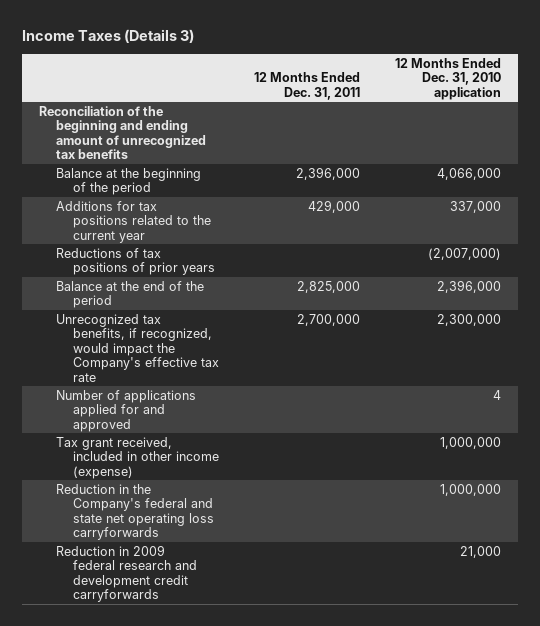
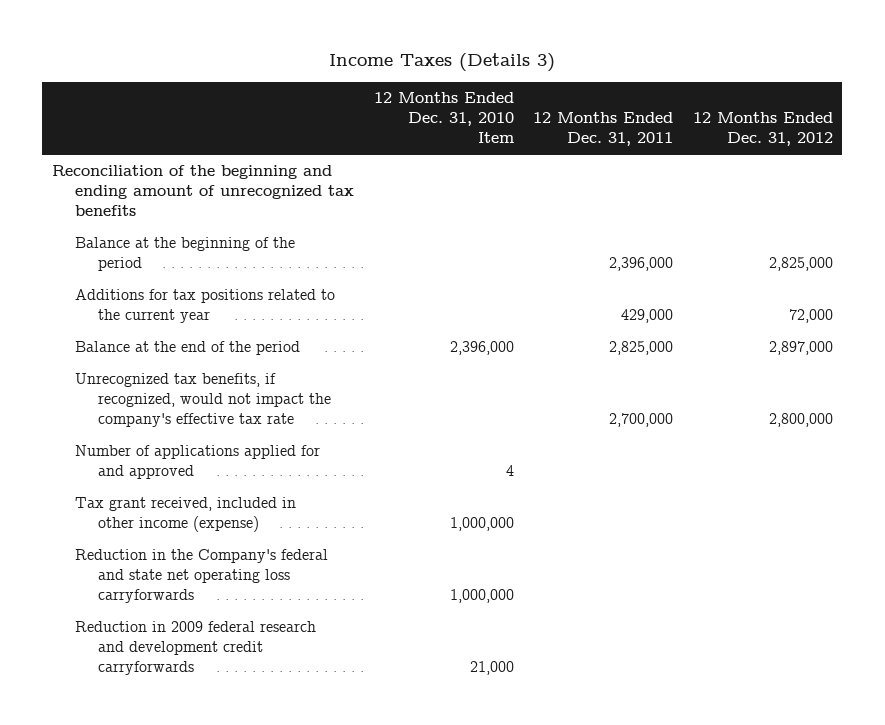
- | 12 Months Ended Dec. 31, 2011 | 12 Months Ended Dec. 31, 2010 application
+ | 12 Months Ended Dec. 31, 2010 Item | 12 Months Ended Dec. 31, 2011 | 12 Months Ended Dec. 31, 2012
- Reductions of tax positions of prior years | | (2,007,000)
- Unrecognized tax benefits, if recognized, would impact the Company's effective tax rate | 2,700,000 | 2,300,000
+ Unrecognized tax benefits, if recognized, would not impact the company's effective tax rate | | 2,700,000 | 2,800,000

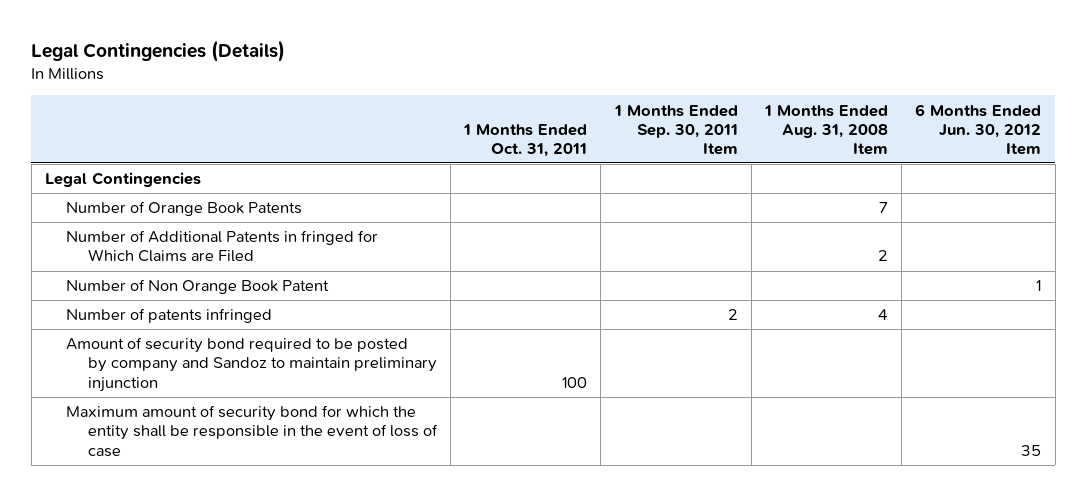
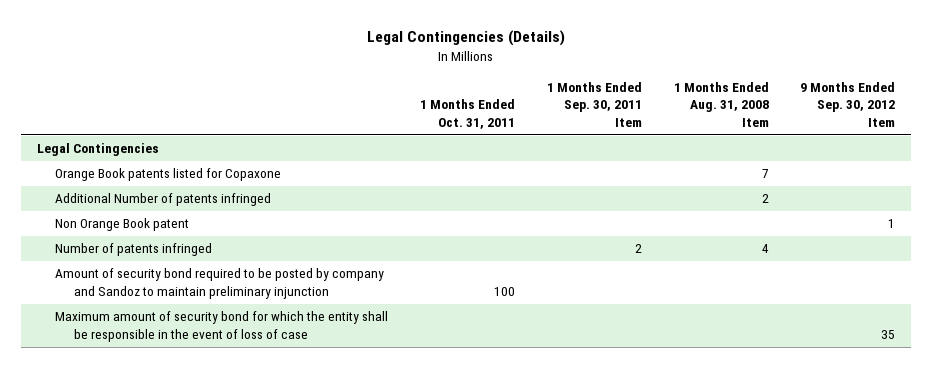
- | 1 Months Ended Oct. 31, 2011 | 1 Months Ended Sep. 30, 2011 Item | 1 Months Ended Aug. 31, 2008 Item | 6 Months Ended Jun. 30, 2012 Item
+ | 1 Months Ended Oct. 31, 2011 | 1 Months Ended Sep. 30, 2011 Item | 1 Months Ended Aug. 31, 2008 Item | 9 Months Ended Sep. 30, 2012 Item
- Number of Orange Book Patents | | | 7 |
- Number of Additional Patents in fringed for Which Claims are Filed | | | 2 |
- Number of Non Orange Book Patent | | | | 1
+ Orange Book patents listed for Copaxone | | | 7 |
+ Additional Number of patents infringed | | | 2 |
+ Non Orange Book patent | | | | 1

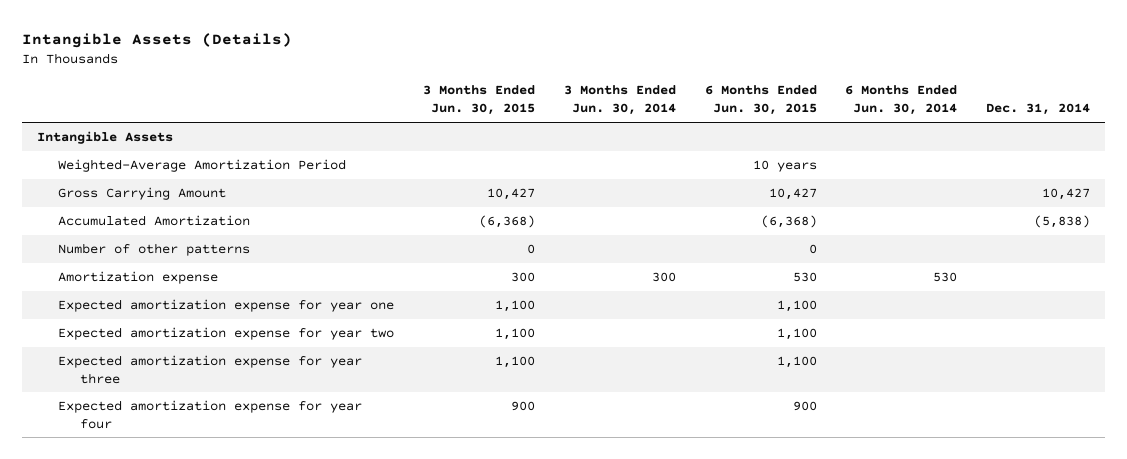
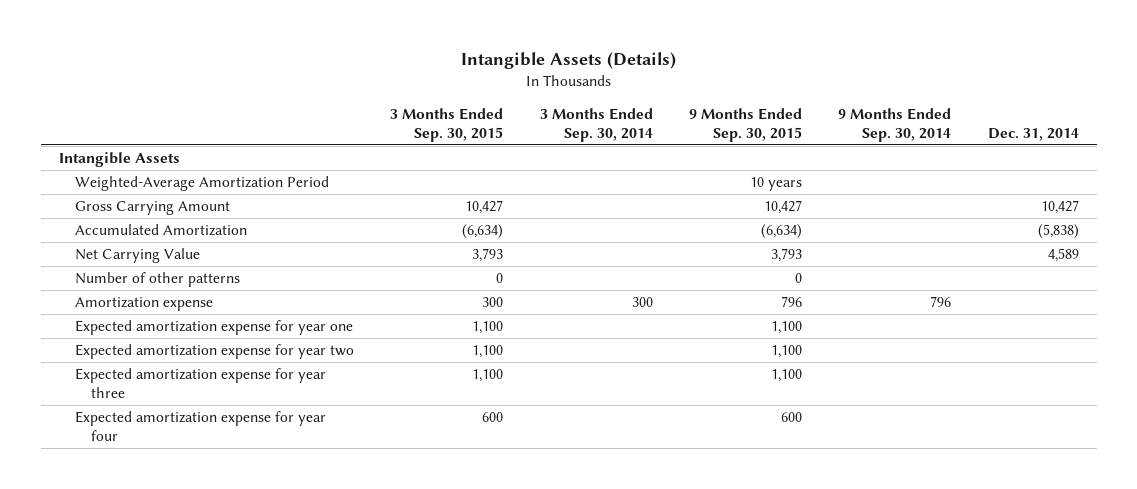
- | 3 Months Ended Jun. 30, 2015 | 3 Months Ended Jun. 30, 2014 | 6 Months Ended Jun. 30, 2015 | 6 Months Ended Jun. 30, 2014 | Dec. 31, 2014
+ | 3 Months Ended Sep. 30, 2015 | 3 Months Ended Sep. 30, 2014 | 9 Months Ended Sep. 30, 2015 | 9 Months Ended Sep. 30, 2014 | Dec. 31, 2014
+ Net Carrying Value | 3,793 | | 3,793 | | 4,589

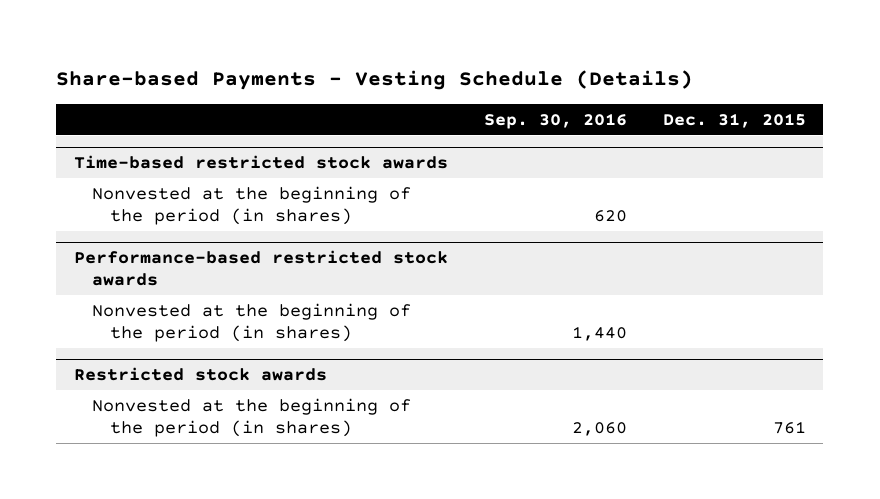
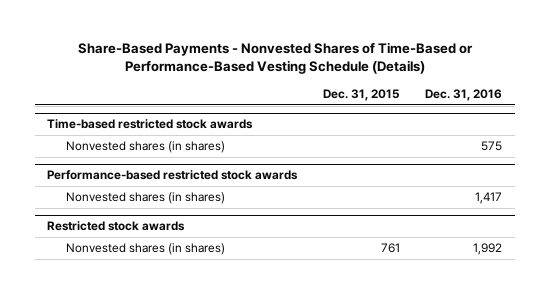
- Share-based Payments - Vesting Schedule (Details)
+ Share-Based Payments - Nonvested Shares of Time-Based or Performance-Based Vesting Schedule (Details)
- | Sep. 30, 2016 | Dec. 31, 2015
+ | Dec. 31, 2015 | Dec. 31, 2016
@ Time-based restricted stock awards
- Nonvested at the beginning of the period (in shares) | 620 |
+ Nonvested shares (in shares) | | 575
@ Performance-based restricted stock awards
- Nonvested at the beginning of the period (in shares) | 1,440 |
+ Nonvested shares (in shares) | | 1,417
@ Restricted stock awards
- Nonvested at the beginning of the period (in shares) | 2,060 | 761
+ Nonvested shares (in shares) | 761 | 1,992

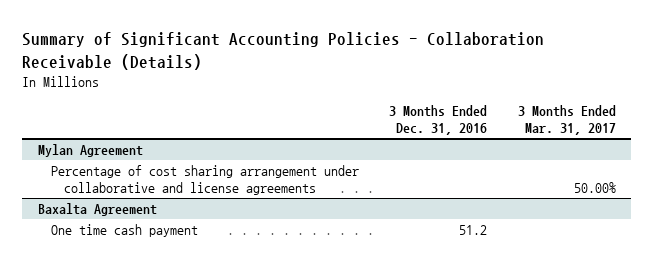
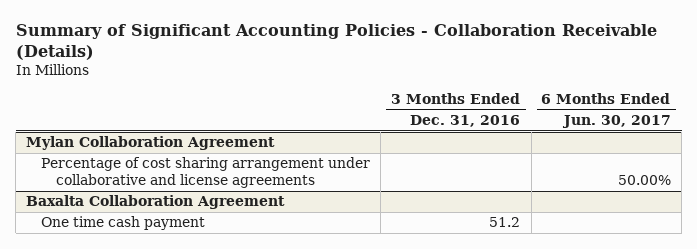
- | 3 Months Ended Dec. 31, 2016 | 3 Months Ended Mar. 31, 2017
+ | 3 Months Ended Dec. 31, 2016 | 6 Months Ended Jun. 30, 2017
- Mylan Agreement
+ Mylan Collaboration Agreement
- Baxalta Agreement
+ Baxalta Collaboration Agreement

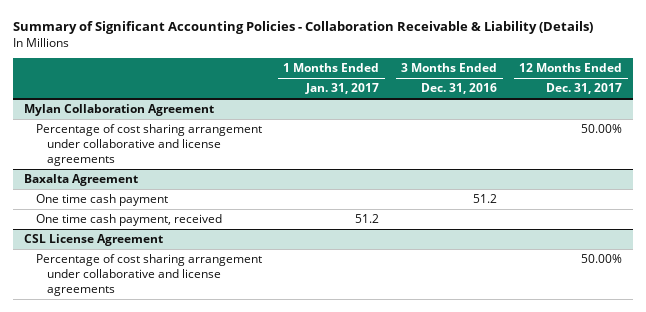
- Summary of Significant Accounting Policies - Collaboration Receivable (Details)
+ Summary of Significant Accounting Policies - Collaboration Receivable & Liability (Details)
- | 3 Months Ended Dec. 31, 2016 | 6 Months Ended Jun. 30, 2017
+ | 1 Months Ended Jan. 31, 2017 | 3 Months Ended Dec. 31, 2016 | 12 Months Ended Dec. 31, 2017
- Baxalta Collaboration Agreement
+ Baxalta Agreement
+ One time cash payment, received | 51.2 | |
+ CSL License Agreement
+ Percentage of cost sharing arrangement under collaborative and license agreements | | | 50.00%

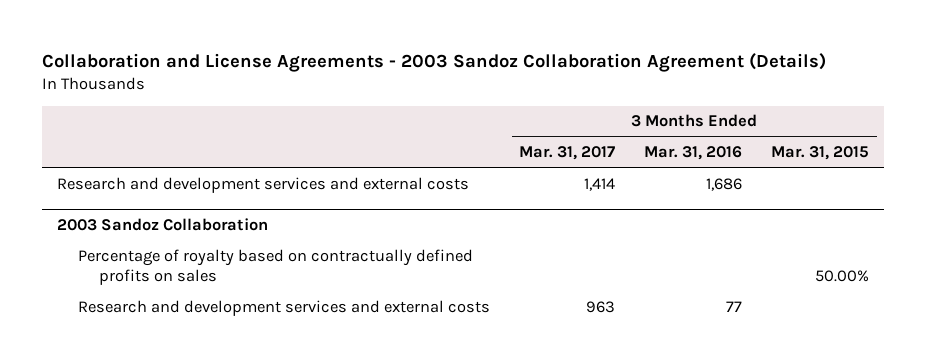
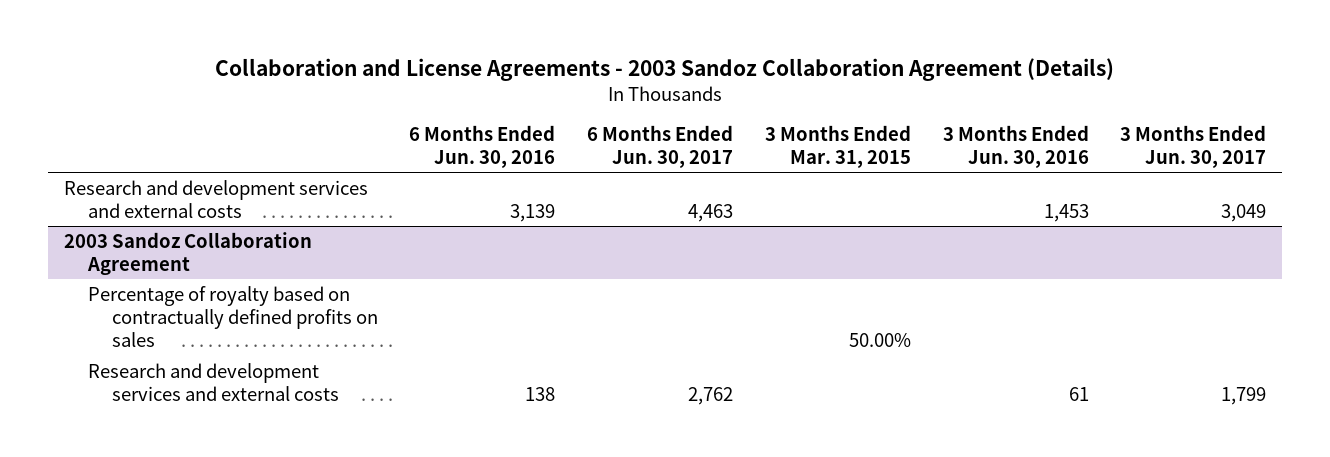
- | 3 Months Ended Mar. 31, 2017 | 3 Months Ended Mar. 31, 2016 | 3 Months Ended Mar. 31, 2015
+ | 6 Months Ended Jun. 30, 2016 | 6 Months Ended Jun. 30, 2017 | 3 Months Ended Mar. 31, 2015 | 3 Months Ended Jun. 30, 2016 | 3 Months Ended Jun. 30, 2017
- 2003 Sandoz Collaboration
+ 2003 Sandoz Collaboration Agreement

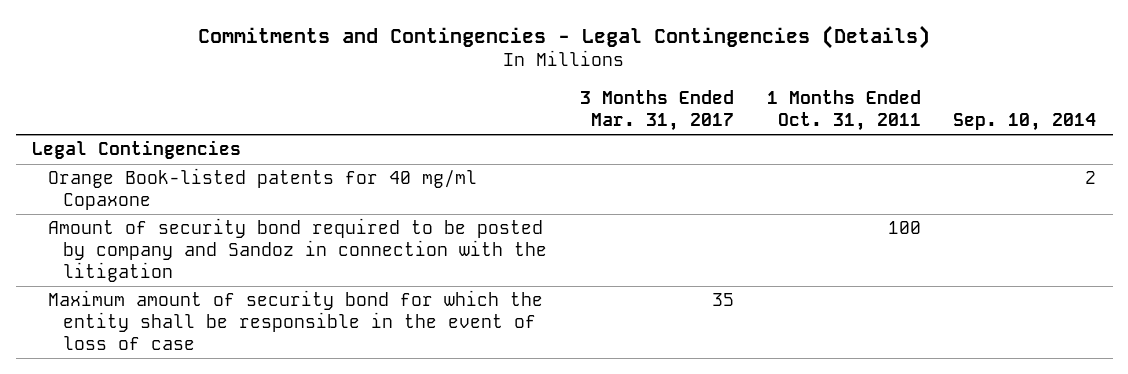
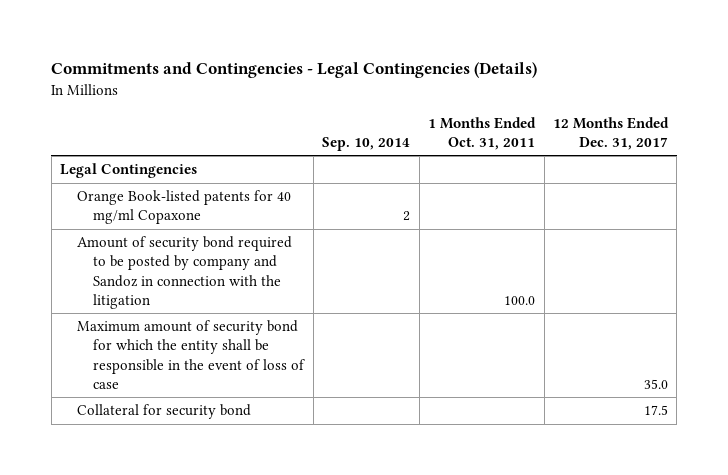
- | 3 Months Ended Mar. 31, 2017 | 1 Months Ended Oct. 31, 2011 | Sep. 10, 2014
+ | Sep. 10, 2014 | 1 Months Ended Oct. 31, 2011 | 12 Months Ended Dec. 31, 2017
- Amount of security bond required to be posted by company and Sandoz in connection with the litigation | | 100 |
+ Amount of security bond required to be posted by company and Sandoz in connection with the litigation | | 100.0 |
+ Collateral for security bond | | | 17.5

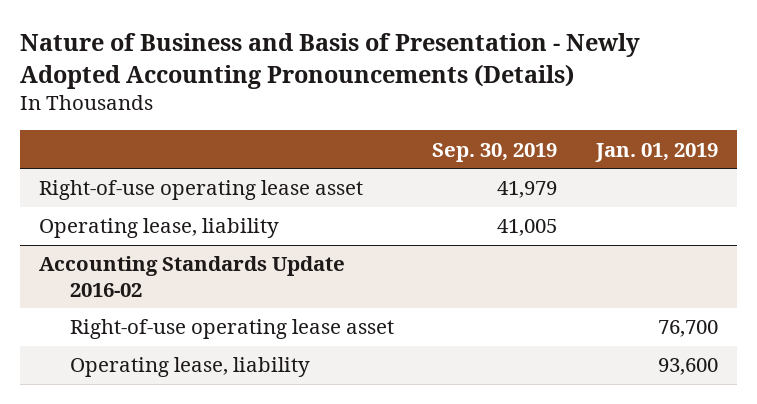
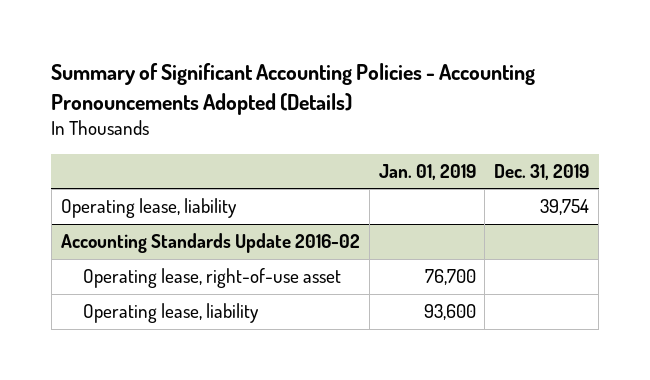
- Nature of Business and Basis of Presentation - Newly Adopted Accounting Pronouncements (Details)
+ Summary of Significant Accounting Policies - Accounting Pronouncements Adopted (Details)
- | Sep. 30, 2019 | Jan. 01, 2019
+ | Jan. 01, 2019 | Dec. 31, 2019
- Right-of-use operating lease asset | 41,979 |
@ Accounting Standards Update 2016-02
- Right-of-use operating lease asset | | 76,700
+ Operating lease, right-of-use asset | 76,700 |

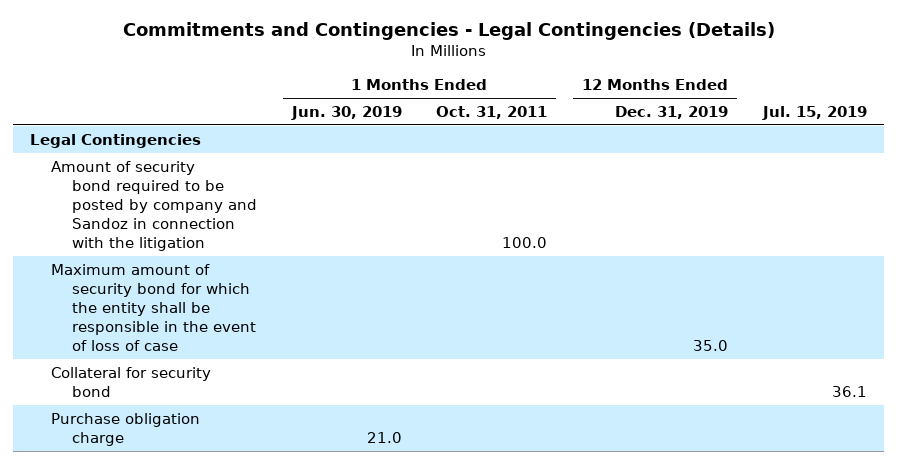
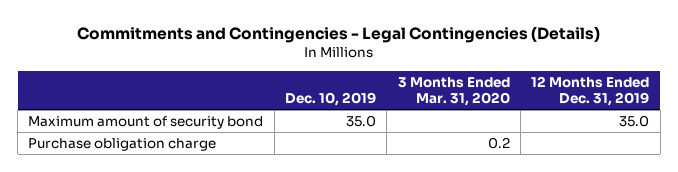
- | 1 Months Ended Jun. 30, 2019 | 1 Months Ended Oct. 31, 2011 | 12 Months Ended Dec. 31, 2019 | Jul. 15, 2019
+ | Dec. 10, 2019 | 3 Months Ended Mar. 31, 2020 | 12 Months Ended Dec. 31, 2019
- Legal Contingencies
- Amount of security bond required to be posted by company and Sandoz in connection with the litigation | | 100.0 | |
- Maximum amount of security bond for which the entity shall be responsible in the event of loss of case | | | 35.0 |
- Collateral for security bond | | | | 36.1
+ Maximum amount of security bond | 35.0 | | 35.0

